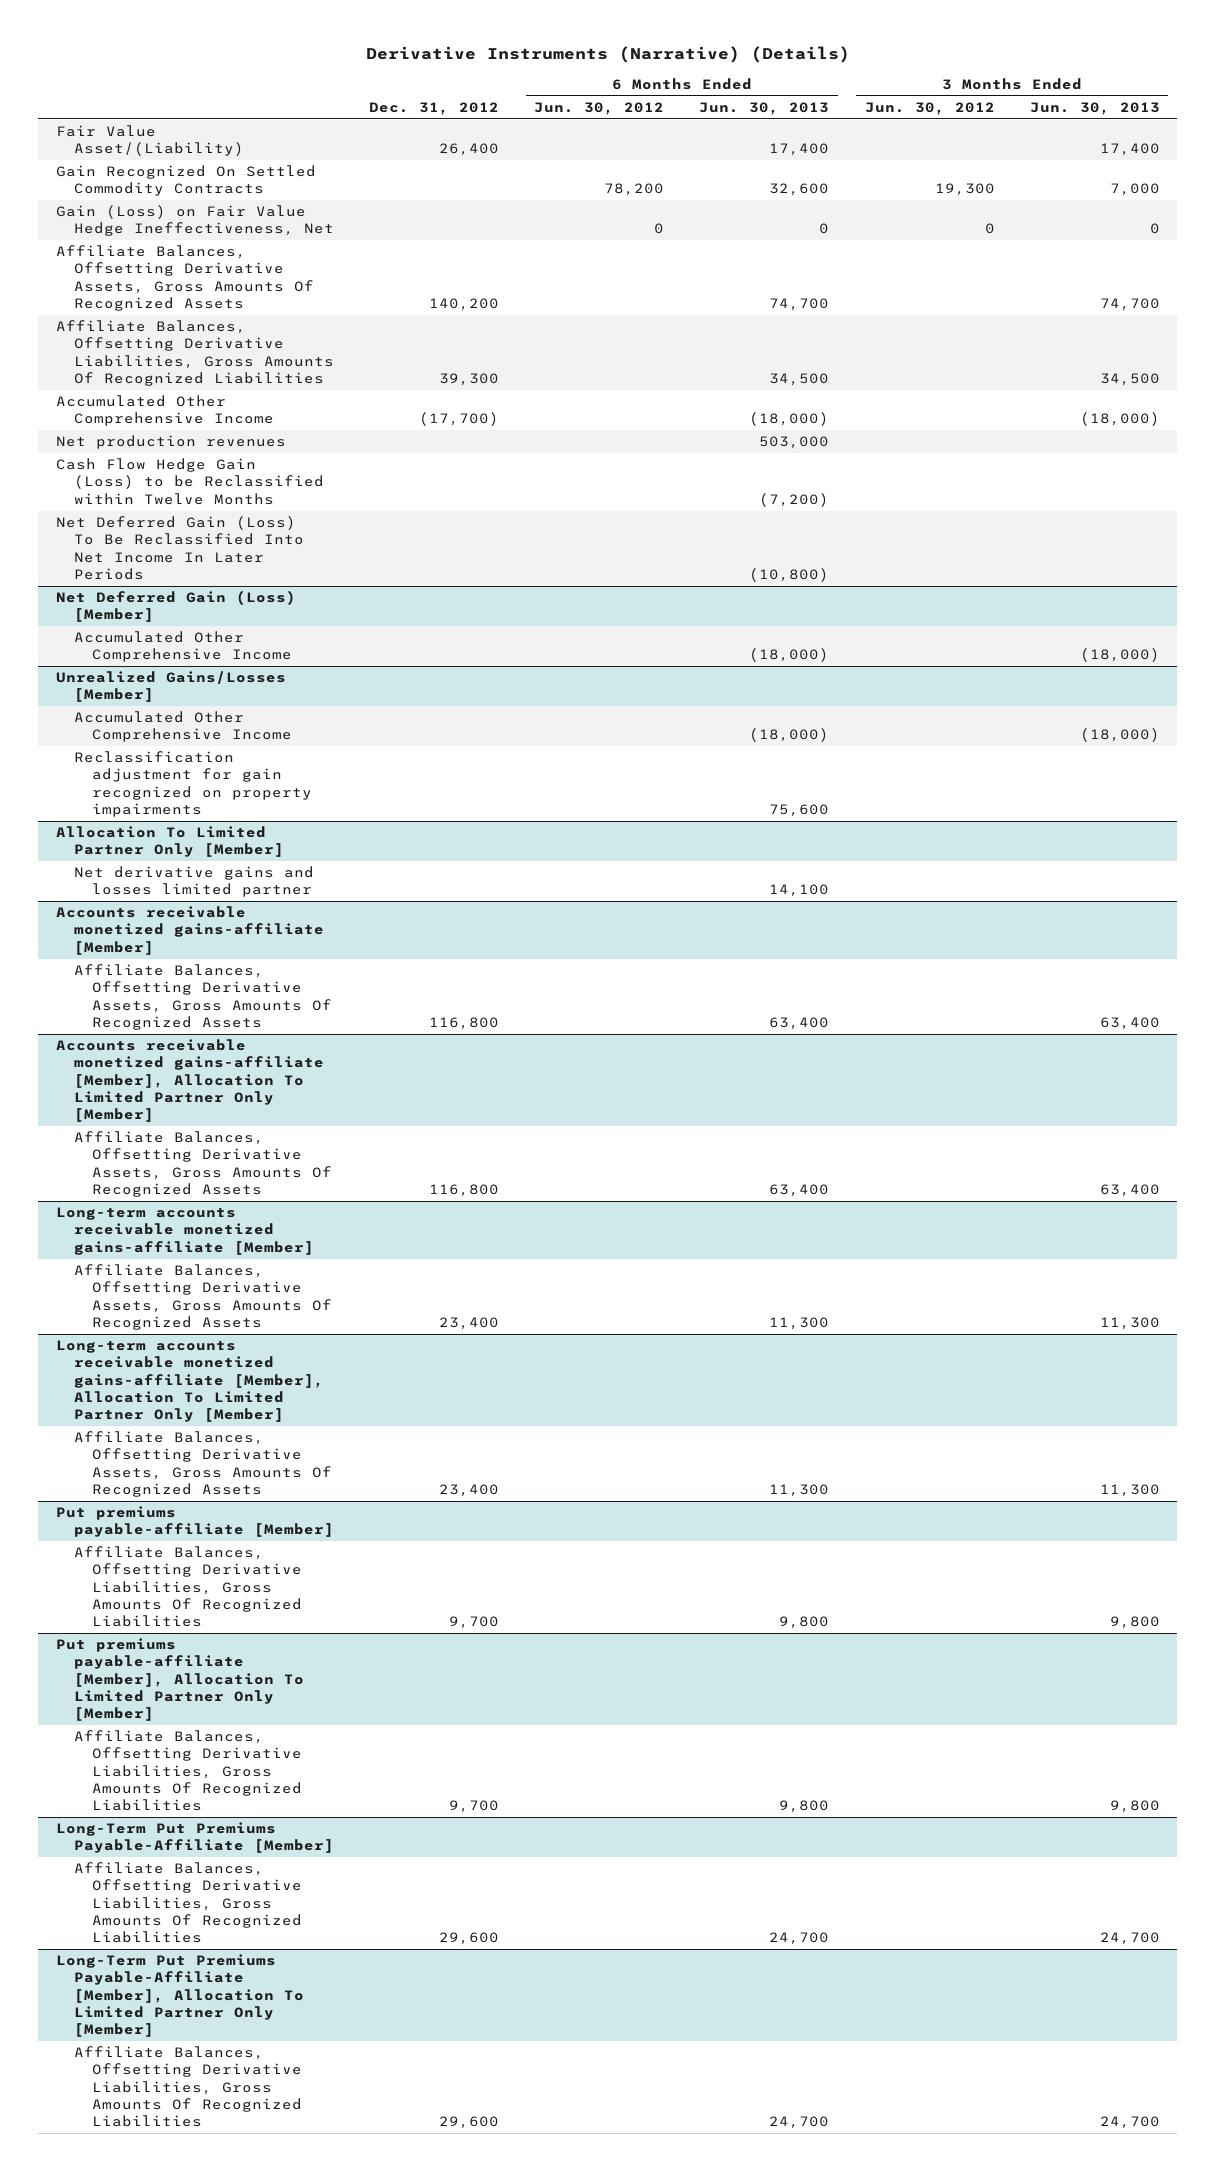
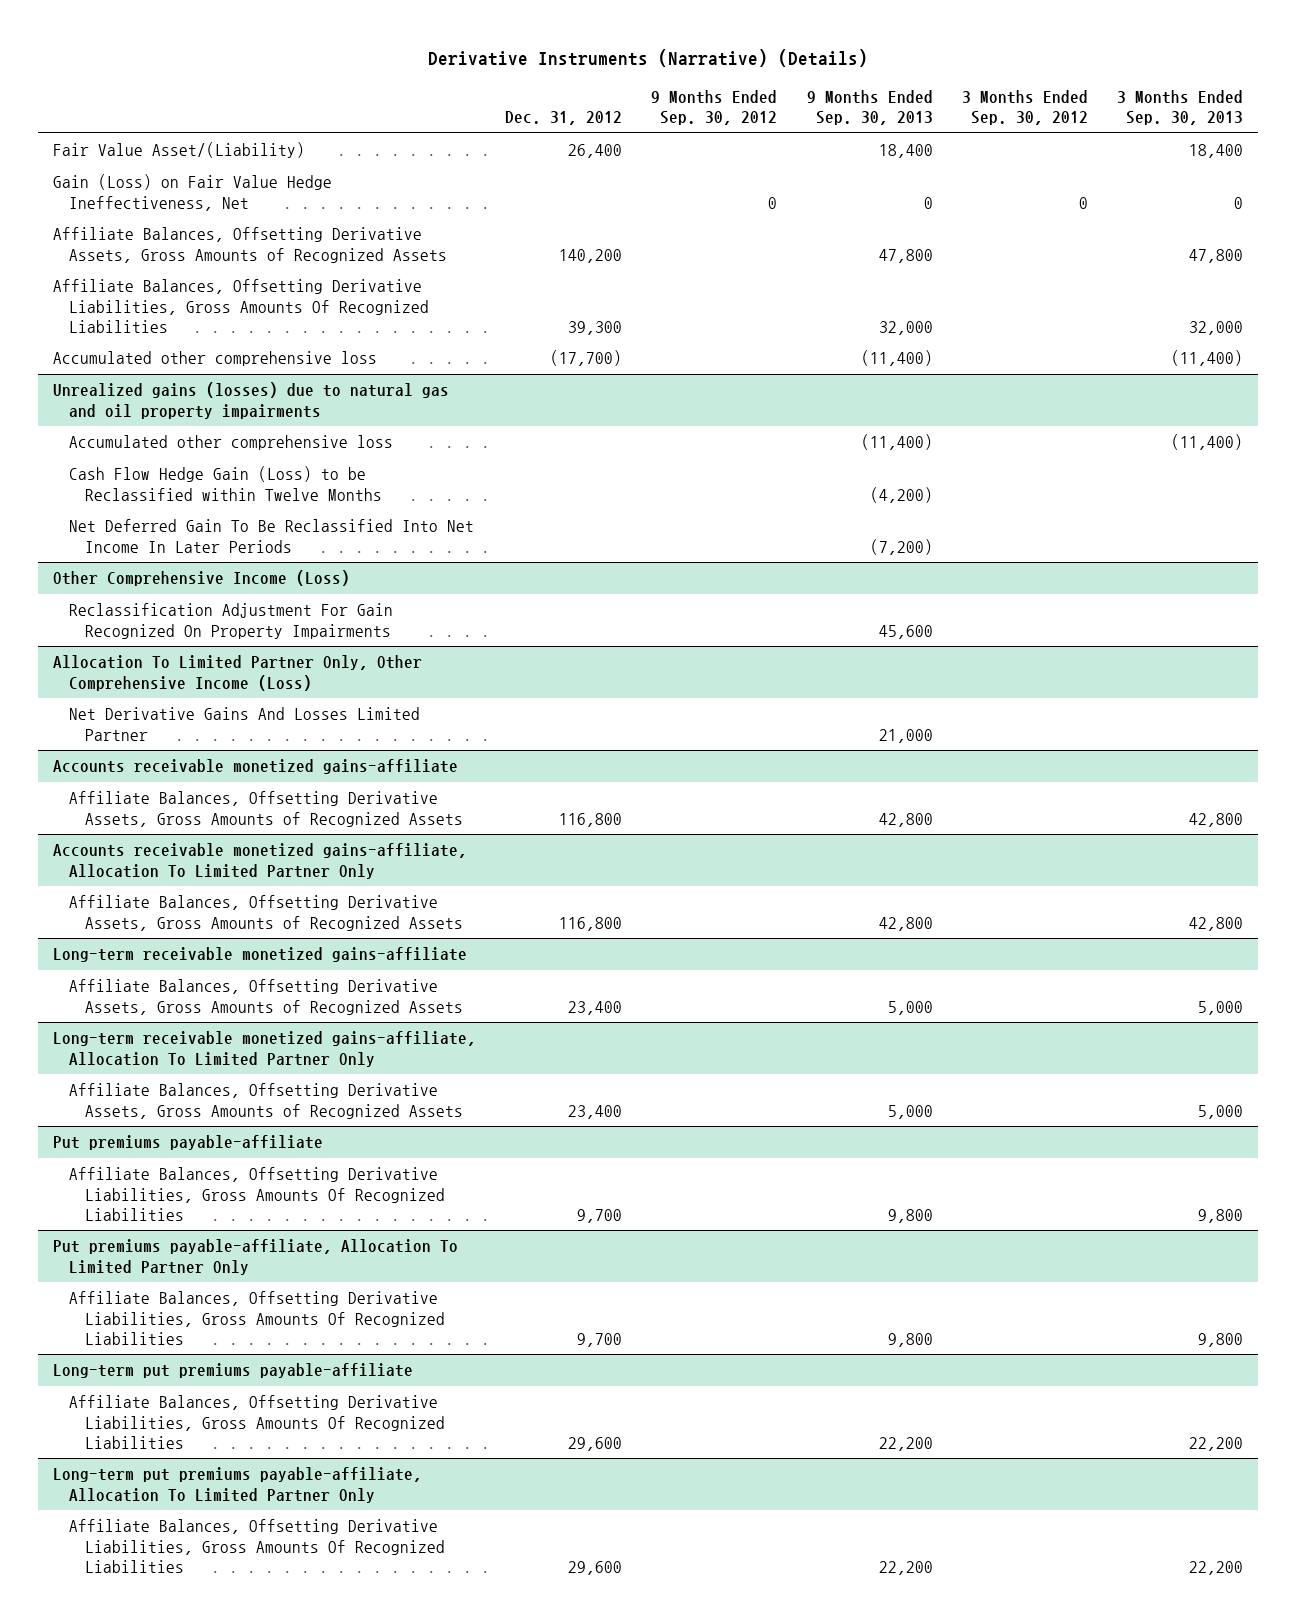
- | Dec. 31, 2012 | 6 Months Ended Jun. 30, 2012 | 6 Months Ended Jun. 30, 2013 | 3 Months Ended Jun. 30, 2012 | 3 Months Ended Jun. 30, 2013
+ | Dec. 31, 2012 | 9 Months Ended Sep. 30, 2012 | 9 Months Ended Sep. 30, 2013 | 3 Months Ended Sep. 30, 2012 | 3 Months Ended Sep. 30, 2013
- Gain Recognized On Settled Commodity Contracts | | 78,200 | 32,600 | 19,300 | 7,000
- Affiliate Balances, Offsetting Derivative Assets, Gross Amounts Of Recognized Assets | 140,200 | | 74,700 | | 74,700
+ Affiliate Balances, Offsetting Derivative Assets, Gross Amounts of Recognized Assets | 140,200 | | 47,800 | | 47,800
- Accumulated Other Comprehensive Income | (17,700) | | (18,000) | | (18,000)
- Net production revenues | | | 503,000 | |
- Cash Flow Hedge Gain (Loss) to be Reclassified within Twelve Months | | | (7,200) | |
- Net Deferred Gain (Loss) To Be Reclassified Into Net Income In Later Periods | | | (10,800) | |
- Net Deferred Gain (Loss) [Member]
- Accumulated Other Comprehensive Income | | | (18,000) | | (18,000)
- Unrealized Gains/Losses [Member]
- Accumulated Other Comprehensive Income | | | (18,000) | | (18,000)
- Reclassification adjustment for gain recognized on property impairments | | | 75,600 | |
- Allocation To Limited Partner Only [Member]
- Net derivative gains and losses limited partner | | | 14,100 | |
- Accounts receivable monetized gains-affiliate [Member]
- Affiliate Balances, Offsetting Derivative Assets, Gross Amounts Of Recognized Assets | 116,800 | | 63,400 | | 63,400
- Accounts receivable monetized gains-affiliate [Member], Allocation To Limited Partner Only [Member]
- Affiliate Balances, Offsetting Derivative Assets, Gross Amounts Of Recognized Assets | 116,800 | | 63,400 | | 63,400
- Long-term accounts receivable monetized gains-affiliate [Member]
- Affiliate Balances, Offsetting Derivative Assets, Gross Amounts Of Recognized Assets | 23,400 | | 11,300 | | 11,300
- Long-term accounts receivable monetized gains-affiliate [Member], Allocation To Limited Partner Only [Member]
- Affiliate Balances, Offsetting Derivative Assets, Gross Amounts Of Recognized Assets | 23,400 | | 11,300 | | 11,300
- Put premiums payable-affiliate [Member]
+ Accumulated other comprehensive loss | (17,700) | | (11,400) | | (11,400)
+ Unrealized gains (losses) due to natural gas and oil property impairments
+ Accumulated other comprehensive loss | | | (11,400) | | (11,400)
+ Cash Flow Hedge Gain (Loss) to be Reclassified within Twelve Months | | | (4,200) | |
+ Net Deferred Gain To Be Reclassified Into Net Income In Later Periods | | | (7,200) | |
+ Other Comprehensive Income (Loss)
+ Reclassification Adjustment For Gain Recognized On Property Impairments | | | 45,600 | |
+ Allocation To Limited Partner Only, Other Comprehensive Income (Loss)
+ Net Derivative Gains And Losses Limited Partner | | | 21,000 | |
+ Accounts receivable monetized gains-affiliate
+ Affiliate Balances, Offsetting Derivative Assets, Gross Amounts of Recognized Assets | 116,800 | | 42,800 | | 42,800
+ Accounts receivable monetized gains-affiliate, Allocation To Limited Partner Only
+ Affiliate Balances, Offsetting Derivative Assets, Gross Amounts of Recognized Assets | 116,800 | | 42,800 | | 42,800
+ Long-term receivable monetized gains-affiliate
+ Affiliate Balances, Offsetting Derivative Assets, Gross Amounts of Recognized Assets | 23,400 | | 5,000 | | 5,000
+ Long-term receivable monetized gains-affiliate, Allocation To Limited Partner Only
+ Affiliate Balances, Offsetting Derivative Assets, Gross Amounts of Recognized Assets | 23,400 | | 5,000 | | 5,000
+ Put premiums payable-affiliate
- Put premiums payable-affiliate [Member], Allocation To Limited Partner Only [Member]
+ Put premiums payable-affiliate, Allocation To Limited Partner Only
- Long-Term Put Premiums Payable-Affiliate [Member]
+ Long-term put premiums payable-affiliate
- Long-Term Put Premiums Payable-Affiliate [Member], Allocation To Limited Partner Only [Member]
+ Long-term put premiums payable-affiliate, Allocation To Limited Partner Only

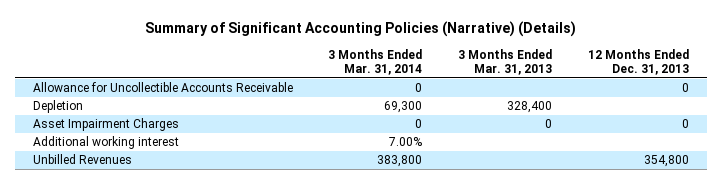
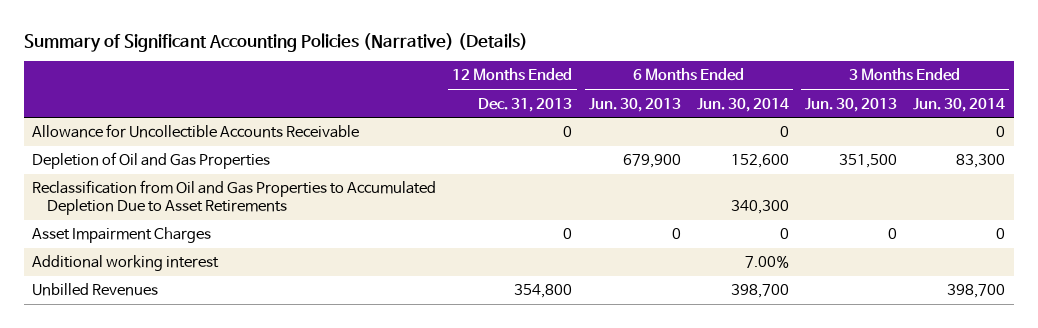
- | 3 Months Ended Mar. 31, 2014 | 3 Months Ended Mar. 31, 2013 | 12 Months Ended Dec. 31, 2013
+ | 12 Months Ended Dec. 31, 2013 | 6 Months Ended Jun. 30, 2013 | 6 Months Ended Jun. 30, 2014 | 3 Months Ended Jun. 30, 2013 | 3 Months Ended Jun. 30, 2014
- Depletion | 69,300 | 328,400 |
+ Depletion of Oil and Gas Properties | | 679,900 | 152,600 | 351,500 | 83,300
+ Reclassification from Oil and Gas Properties to Accumulated Depletion Due to Asset Retirements | | | 340,300 | |

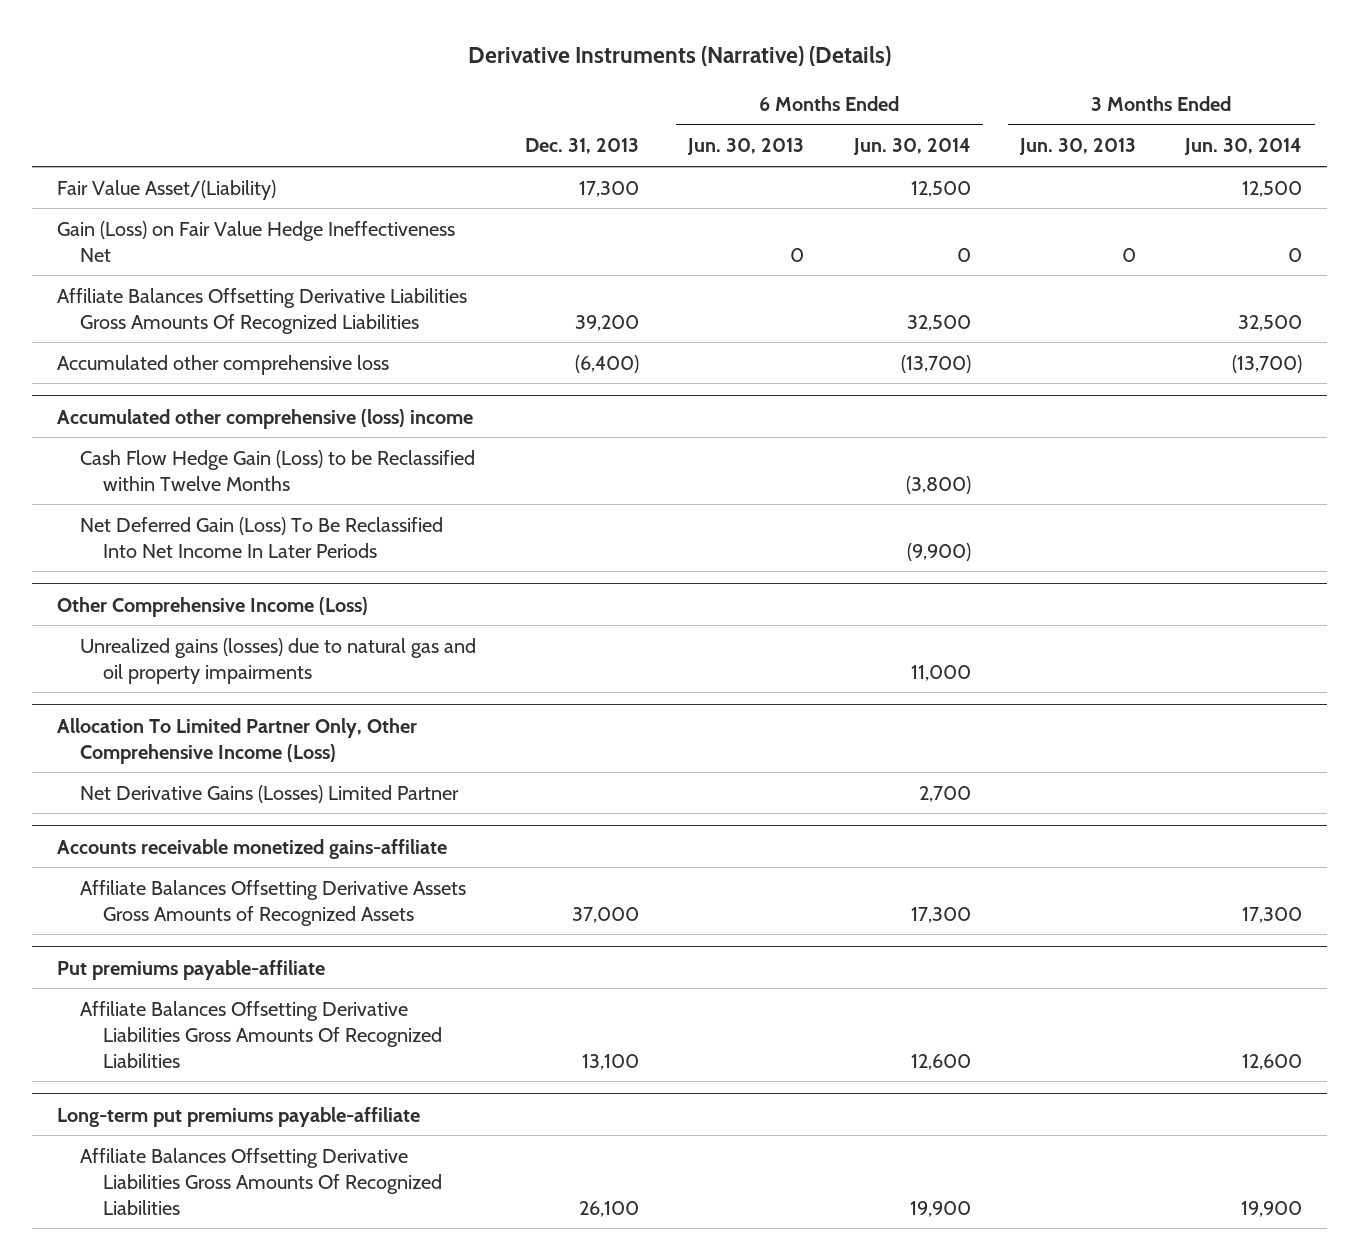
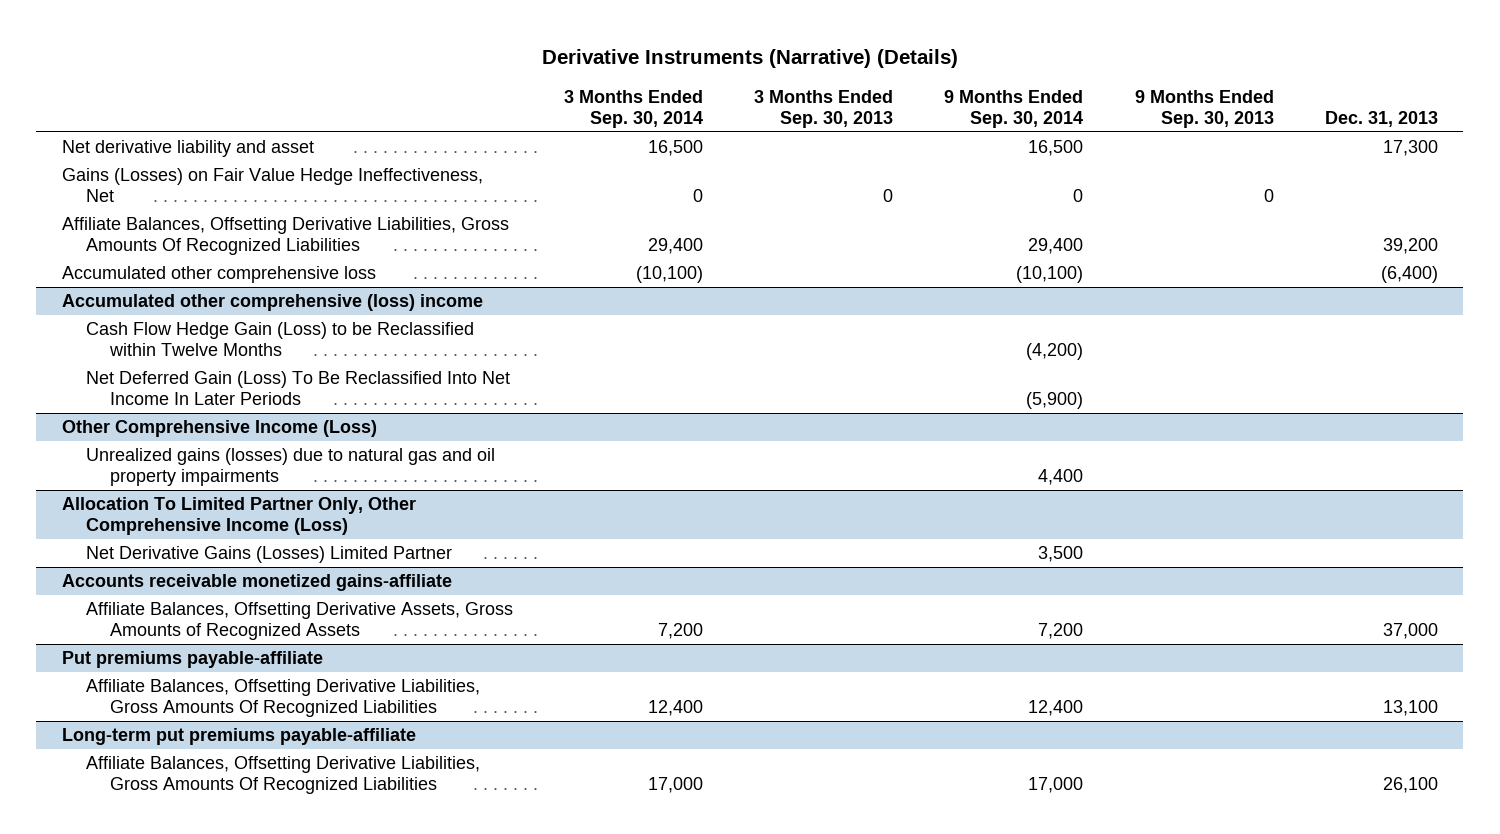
- | Dec. 31, 2013 | 6 Months Ended Jun. 30, 2013 | 6 Months Ended Jun. 30, 2014 | 3 Months Ended Jun. 30, 2013 | 3 Months Ended Jun. 30, 2014
+ | 3 Months Ended Sep. 30, 2014 | 3 Months Ended Sep. 30, 2013 | 9 Months Ended Sep. 30, 2014 | 9 Months Ended Sep. 30, 2013 | Dec. 31, 2013
- Fair Value Asset/(Liability) | 17,300 | | 12,500 | | 12,500
- Gain (Loss) on Fair Value Hedge Ineffectiveness Net | | 0 | 0 | 0 | 0
- Affiliate Balances Offsetting Derivative Liabilities Gross Amounts Of Recognized Liabilities | 39,200 | | 32,500 | | 32,500
+ Net derivative liability and asset | 16,500 | | 16,500 | | 17,300
+ Gains (Losses) on Fair Value Hedge Ineffectiveness, Net | 0 | 0 | 0 | 0 |
+ Affiliate Balances, Offsetting Derivative Liabilities, Gross Amounts Of Recognized Liabilities | 29,400 | | 29,400 | | 39,200
@ Accounts receivable monetized gains-affiliate
- Affiliate Balances Offsetting Derivative Assets Gross Amounts of Recognized Assets | 37,000 | | 17,300 | | 17,300
+ Affiliate Balances, Offsetting Derivative Assets, Gross Amounts of Recognized Assets | 7,200 | | 7,200 | | 37,000
@ Put premiums payable-affiliate
- Affiliate Balances Offsetting Derivative Liabilities Gross Amounts Of Recognized Liabilities | 13,100 | | 12,600 | | 12,600
+ Affiliate Balances, Offsetting Derivative Liabilities, Gross Amounts Of Recognized Liabilities | 12,400 | | 12,400 | | 13,100
@ Long-term put premiums payable-affiliate
- Affiliate Balances Offsetting Derivative Liabilities Gross Amounts Of Recognized Liabilities | 26,100 | | 19,900 | | 19,900
+ Affiliate Balances, Offsetting Derivative Liabilities, Gross Amounts Of Recognized Liabilities | 17,000 | | 17,000 | | 26,100

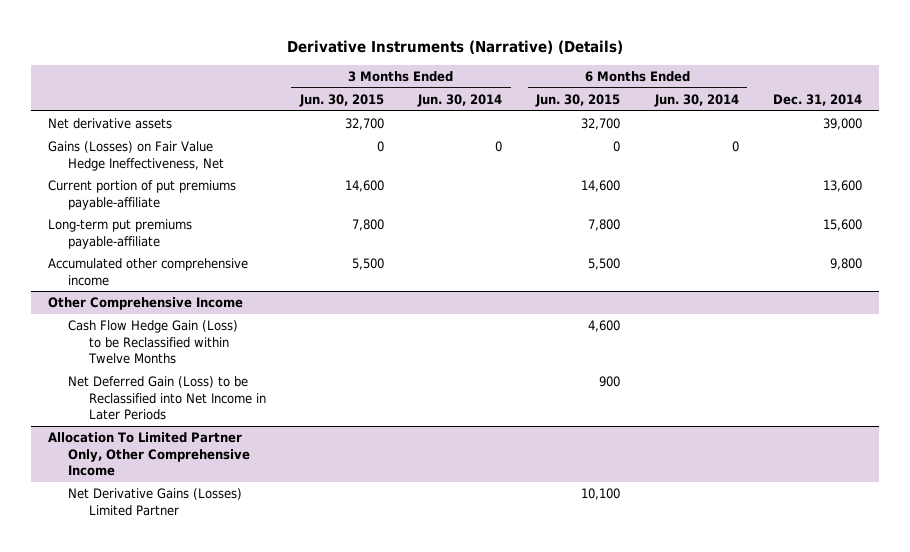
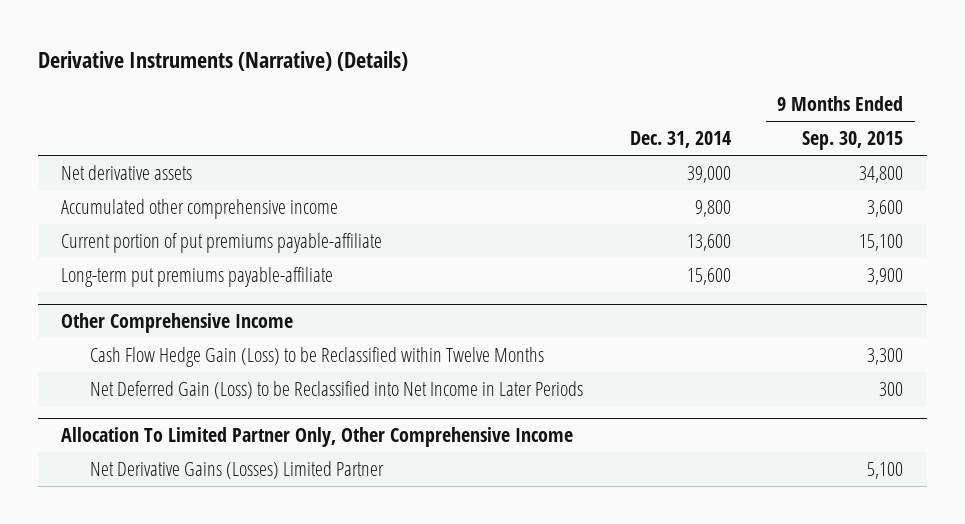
- | 3 Months Ended Jun. 30, 2015 | 3 Months Ended Jun. 30, 2014 | 6 Months Ended Jun. 30, 2015 | 6 Months Ended Jun. 30, 2014 | Dec. 31, 2014
+ | Dec. 31, 2014 | 9 Months Ended Sep. 30, 2015
- Gains (Losses) on Fair Value Hedge Ineffectiveness, Net | 0 | 0 | 0 | 0 |
moved up: Accumulated other comprehensive income | 9,800 | 3,600

